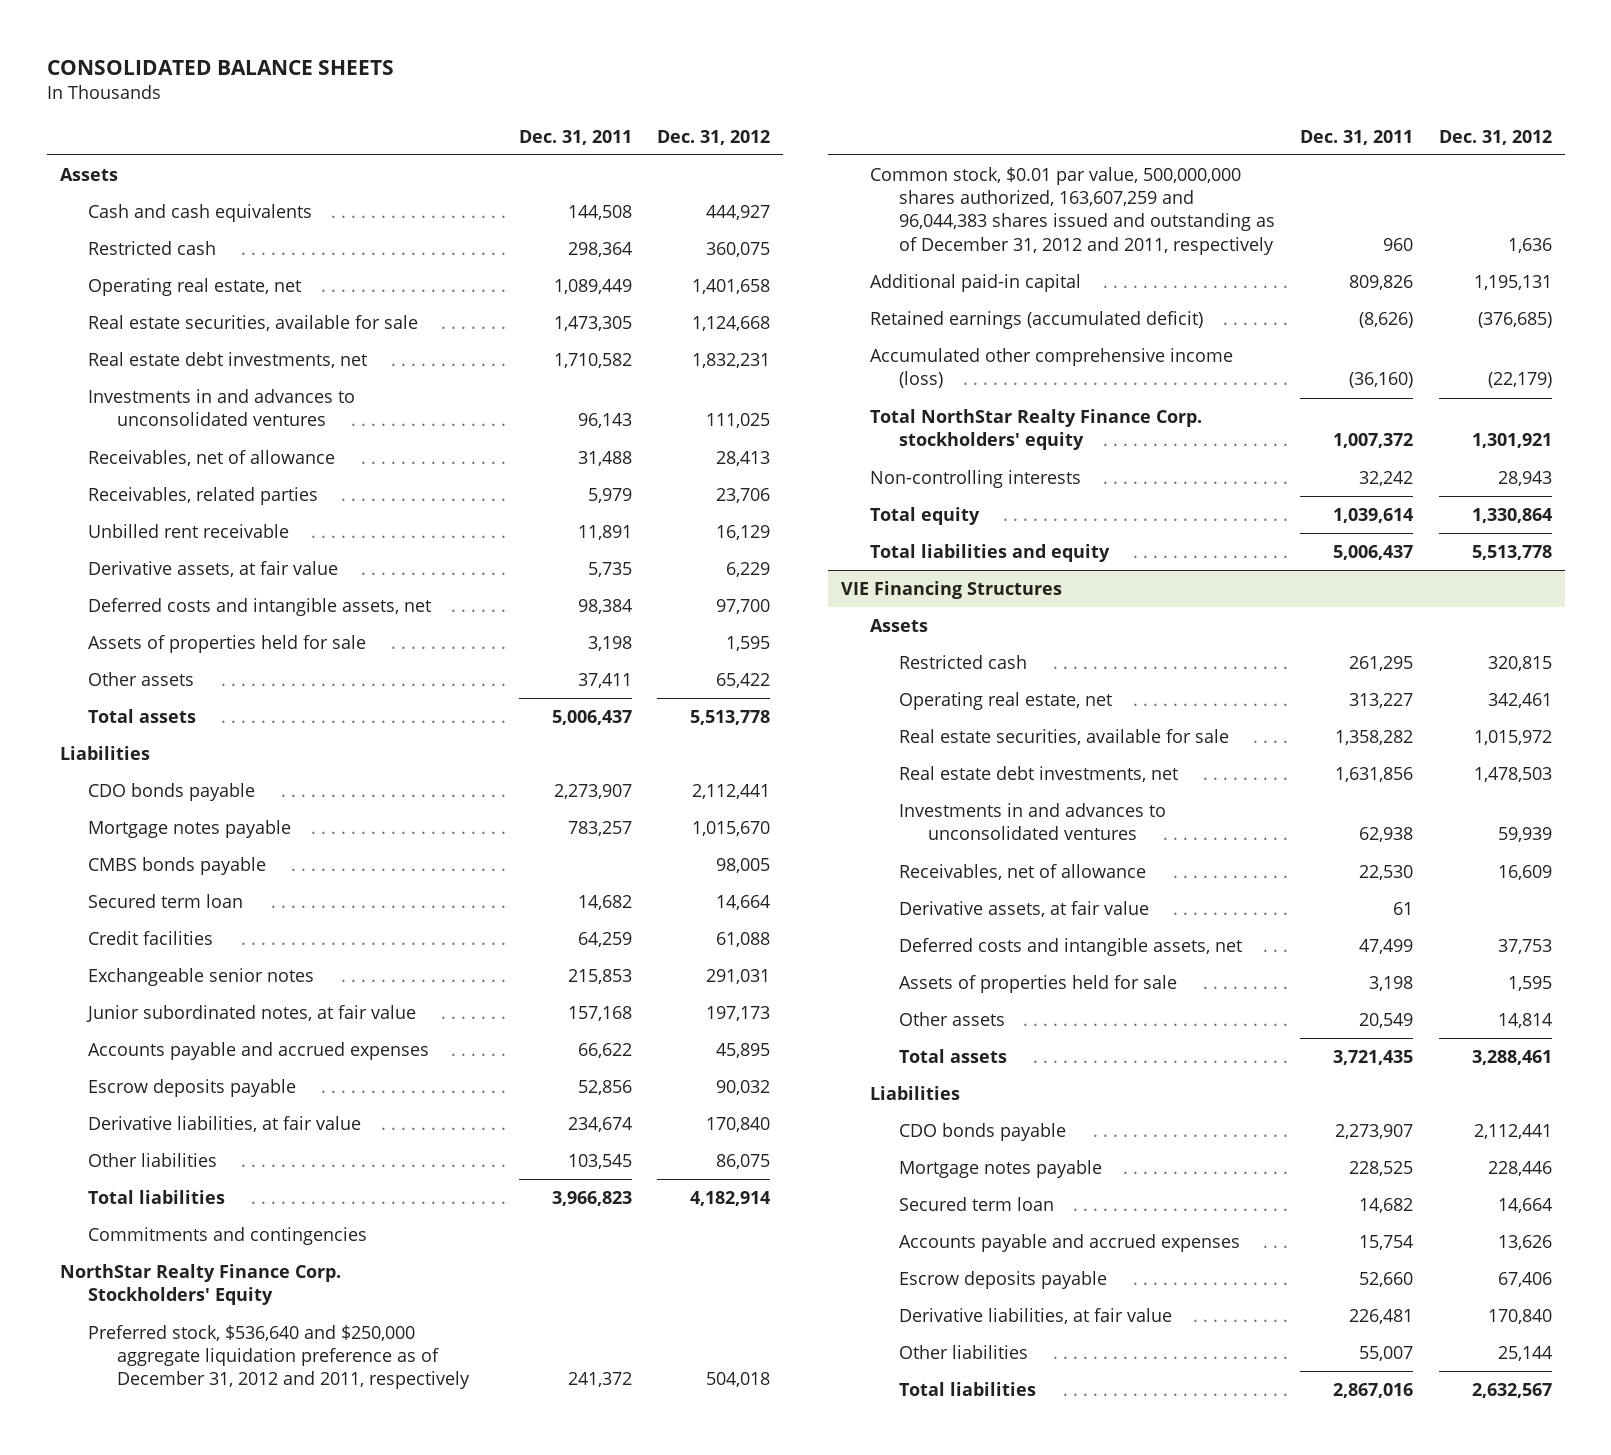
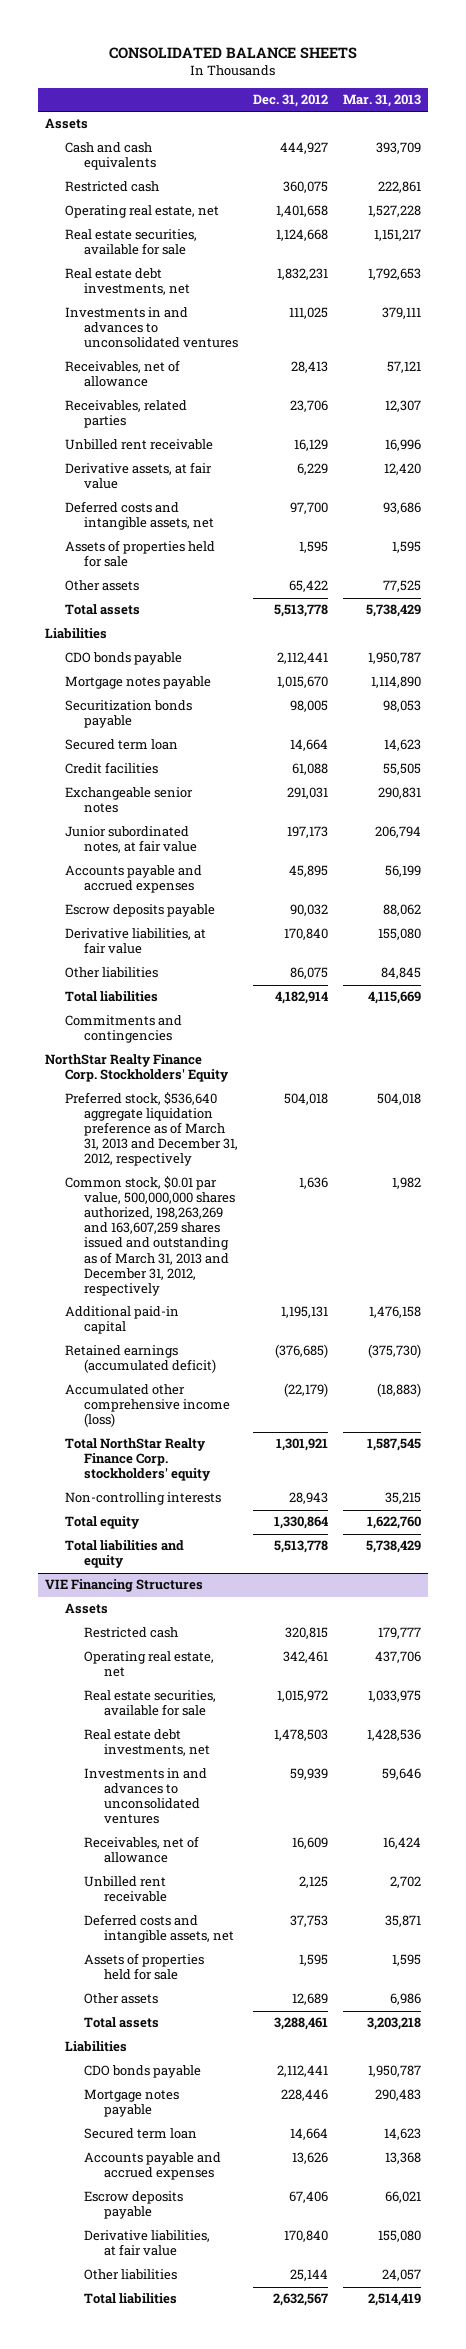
- | Dec. 31, 2011 | Dec. 31, 2012
+ | Dec. 31, 2012 | Mar. 31, 2013
- CMBS bonds payable | | 98,005
+ Securitization bonds payable | 98,005 | 98,053
- Preferred stock, $536,640 and $250,000 aggregate liquidation preference as of December 31, 2012 and 2011, respectively | 241,372 | 504,018
- Common stock, $0.01 par value, 500,000,000 shares authorized, 163,607,259 and 96,044,383 shares issued and outstanding as of December 31, 2012 and 2011, respectively | 960 | 1,636
+ Preferred stock, $536,640 aggregate liquidation preference as of March 31, 2013 and December 31, 2012, respectively | 504,018 | 504,018
+ Common stock, $0.01 par value, 500,000,000 shares authorized, 198,263,269 and 163,607,259 shares issued and outstanding as of March 31, 2013 and December 31, 2012, respectively | 1,636 | 1,982
@ VIE Financing Structures
- Derivative assets, at fair value | 61 |
+ Unbilled rent receivable | 2,125 | 2,702
- Other assets | 20,549 | 14,814
+ Other assets | 12,689 | 6,986

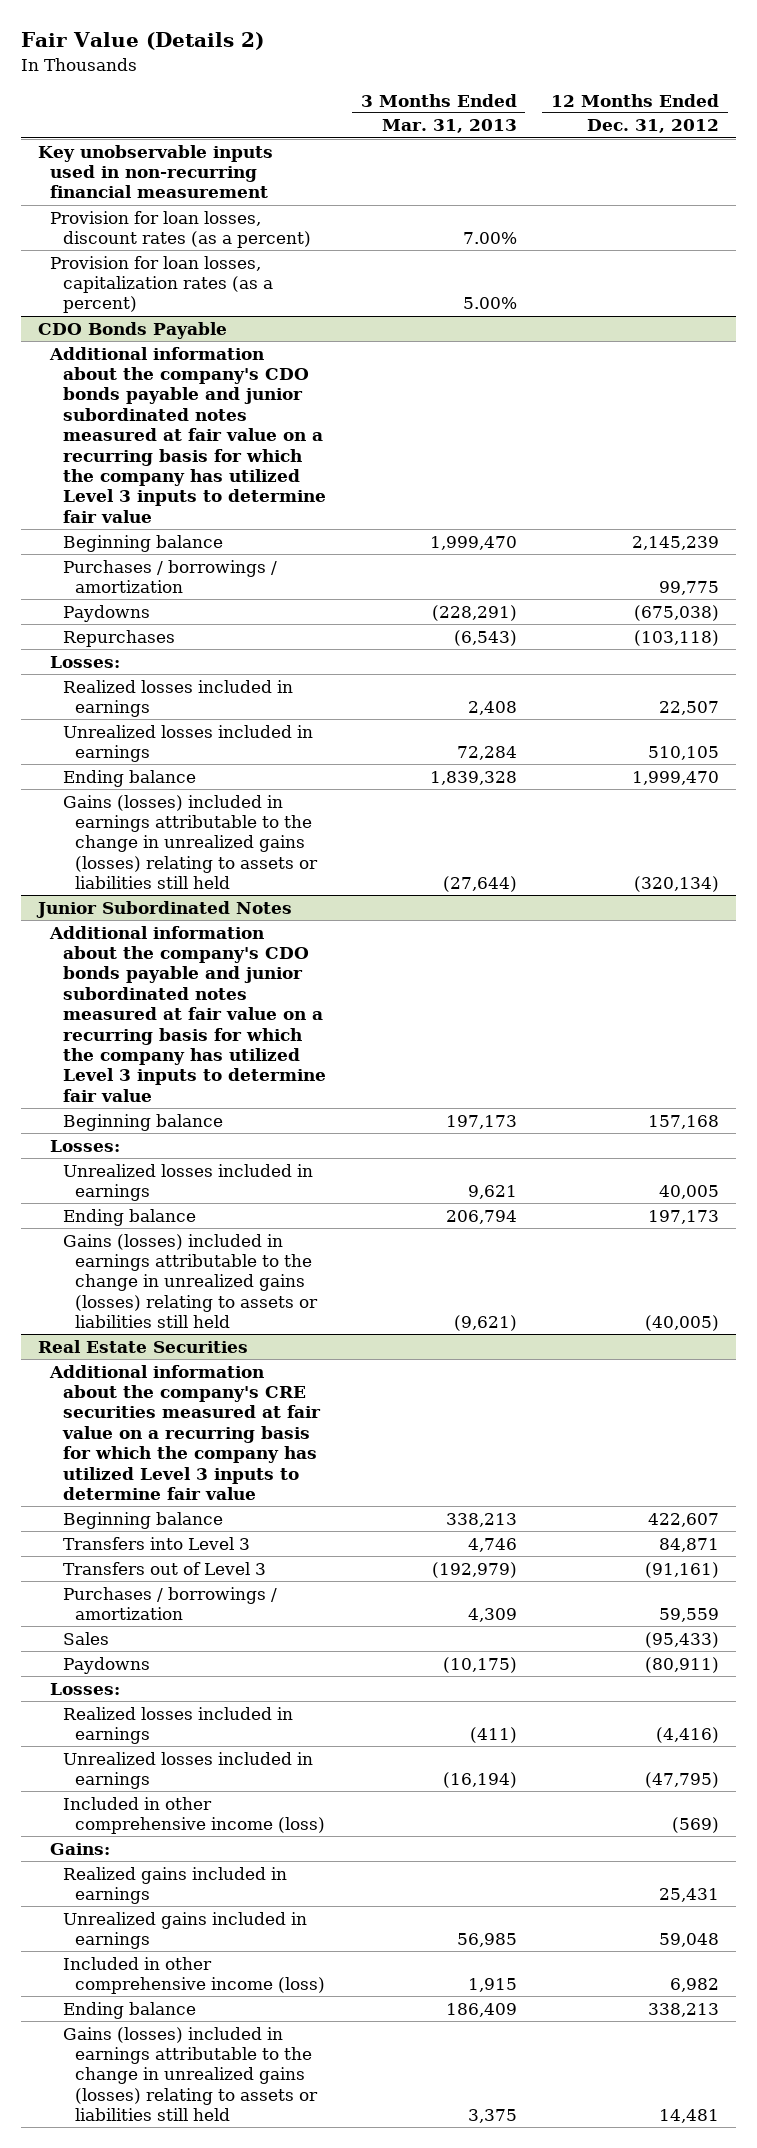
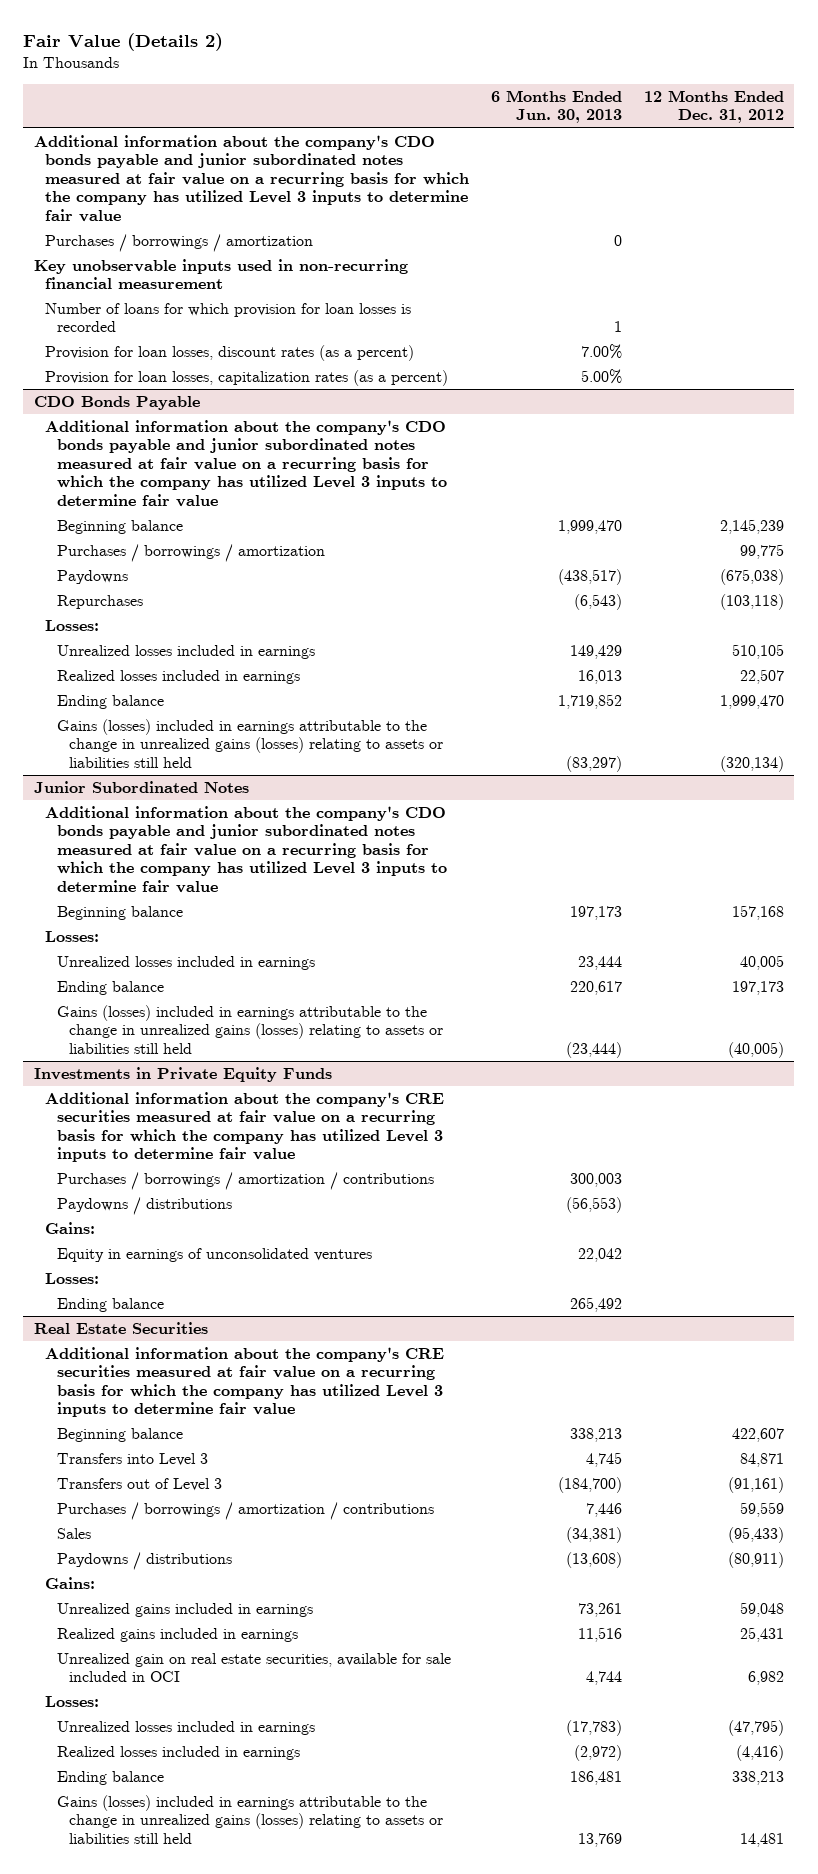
- | 3 Months Ended Mar. 31, 2013 | 12 Months Ended Dec. 31, 2012
+ | 6 Months Ended Jun. 30, 2013 | 12 Months Ended Dec. 31, 2012
+ Additional information about the company's CDO bonds payable and junior subordinated notes measured at fair value on a recurring basis for which the company has utilized Level 3 inputs to determine fair value
+ Purchases / borrowings / amortization | 0 |
+ Number of loans for which provision for loan losses is recorded | 1 |
@ CDO Bonds Payable
moved down: Realized losses included in earnings | 16,013 | 22,507
+ Investments in Private Equity Funds
+ Additional information about the company's CRE securities measured at fair value on a recurring basis for which the company has utilized Level 3 inputs to determine fair value
+ Purchases / borrowings / amortization / contributions | 300,003 |
+ Paydowns / distributions | (56,553) |
+ Gains:
+ Equity in earnings of unconsolidated ventures | 22,042 |
+ Losses:
+ Ending balance | 265,492 |
@ Real Estate Securities
- Purchases / borrowings / amortization | 4,309 | 59,559
+ Purchases / borrowings / amortization / contributions | 7,446 | 59,559
- Paydowns | (10,175) | (80,911)
- Included in other comprehensive income (loss) | | (569)
+ Paydowns / distributions | (13,608) | (80,911)
- Included in other comprehensive income (loss) | 1,915 | 6,982
moved down: Realized gains included in earnings | 11,516 | 25,431
+ Unrealized gain on real estate securities, available for sale included in OCI | 4,744 | 6,982
moved down: Losses:
moved down: Unrealized losses included in earnings | (17,783) | (47,795)
moved down: Realized losses included in earnings | (2,972) | (4,416)

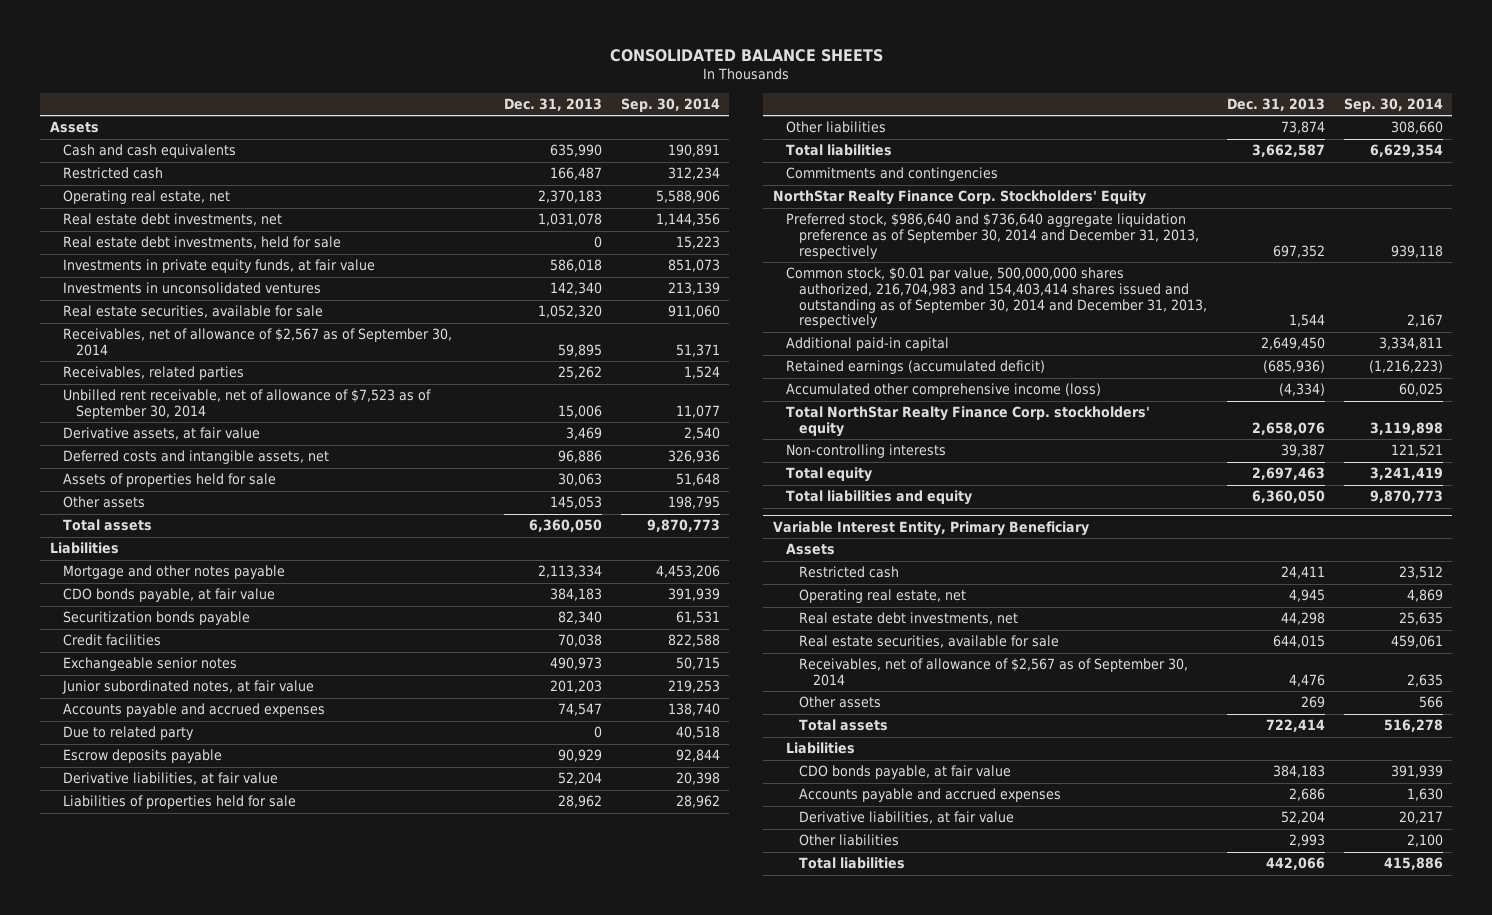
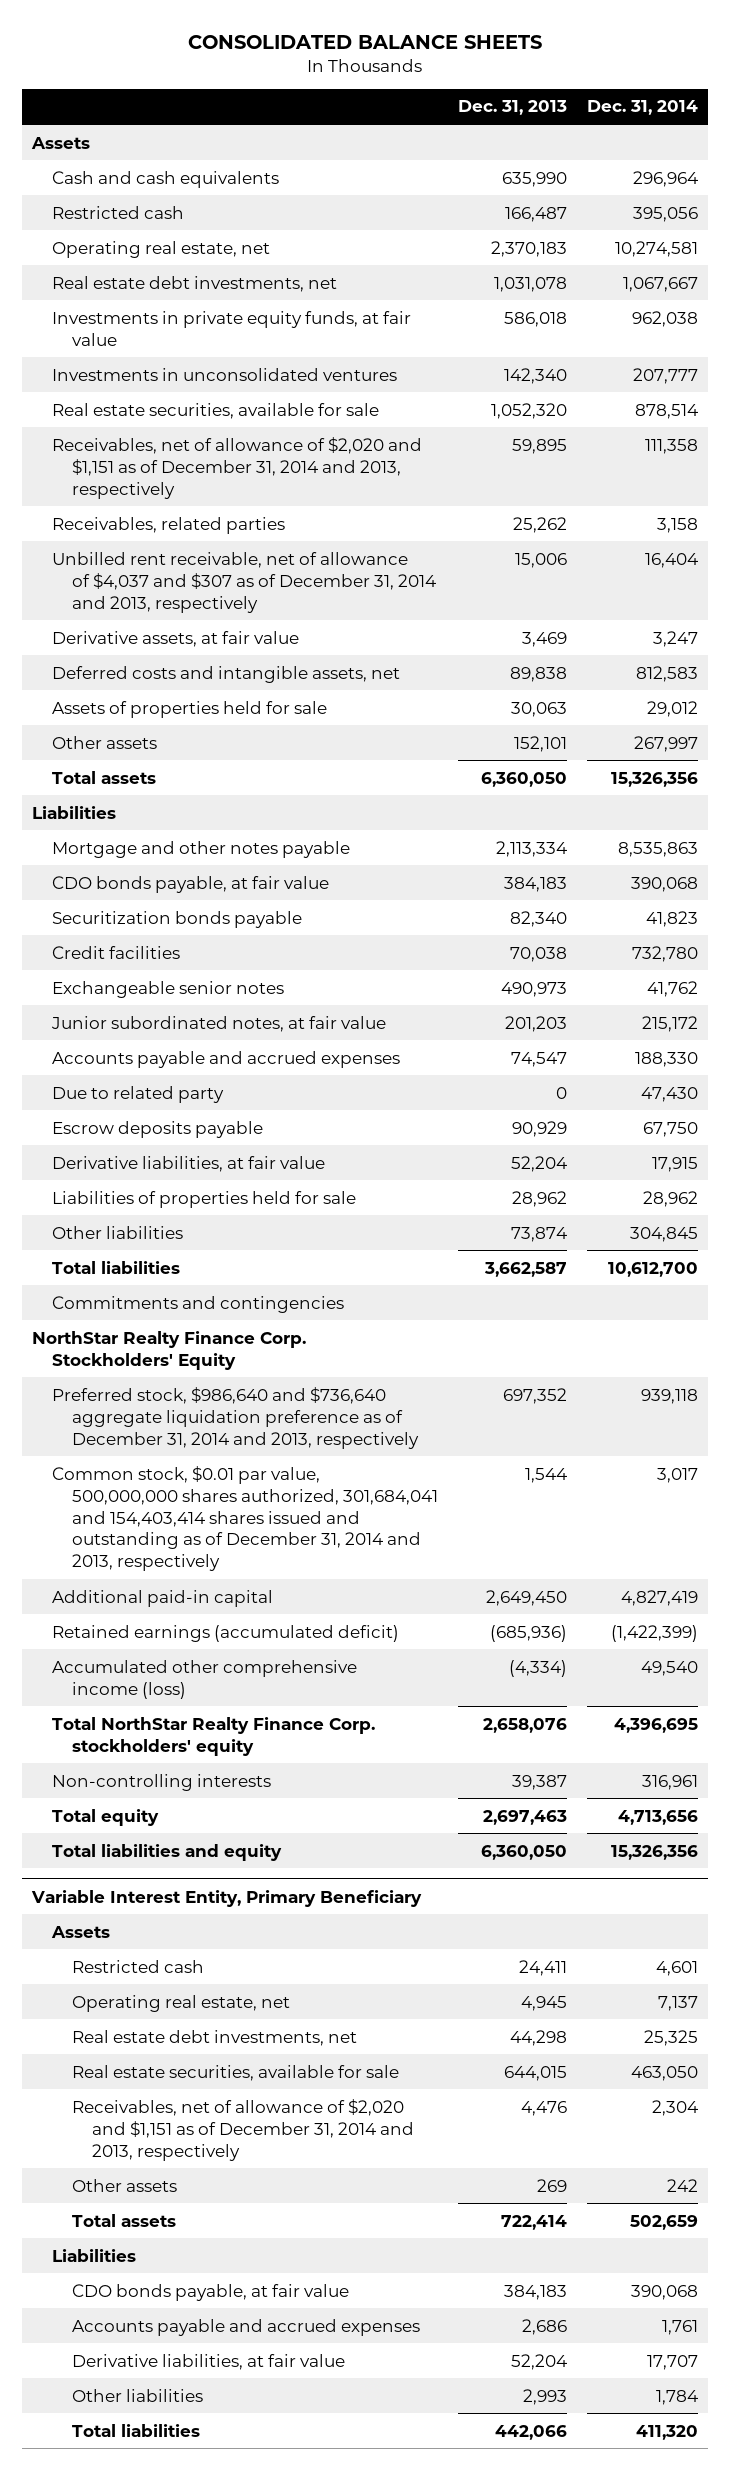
- | Dec. 31, 2013 | Sep. 30, 2014
+ | Dec. 31, 2013 | Dec. 31, 2014
- Real estate debt investments, held for sale | 0 | 15,223
- Receivables, net of allowance of $2,567 as of September 30, 2014 | 59,895 | 51,371
+ Receivables, net of allowance of $2,020 and $1,151 as of December 31, 2014 and 2013, respectively | 59,895 | 111,358
- Unbilled rent receivable, net of allowance of $7,523 as of September 30, 2014 | 15,006 | 11,077
+ Unbilled rent receivable, net of allowance of $4,037 and $307 as of December 31, 2014 and 2013, respectively | 15,006 | 16,404
- Deferred costs and intangible assets, net | 96,886 | 326,936
+ Deferred costs and intangible assets, net | 89,838 | 812,583
- Other assets | 145,053 | 198,795
+ Other assets | 152,101 | 267,997
- Preferred stock, $986,640 and $736,640 aggregate liquidation preference as of September 30, 2014 and December 31, 2013, respectively | 697,352 | 939,118
- Common stock, $0.01 par value, 500,000,000 shares authorized, 216,704,983 and 154,403,414 shares issued and outstanding as of September 30, 2014 and December 31, 2013, respectively | 1,544 | 2,167
+ Preferred stock, $986,640 and $736,640 aggregate liquidation preference as of December 31, 2014 and 2013, respectively | 697,352 | 939,118
+ Common stock, $0.01 par value, 500,000,000 shares authorized, 301,684,041 and 154,403,414 shares issued and outstanding as of December 31, 2014 and 2013, respectively | 1,544 | 3,017
@ Variable Interest Entity, Primary Beneficiary
- Receivables, net of allowance of $2,567 as of September 30, 2014 | 4,476 | 2,635
+ Receivables, net of allowance of $2,020 and $1,151 as of December 31, 2014 and 2013, respectively | 4,476 | 2,304

